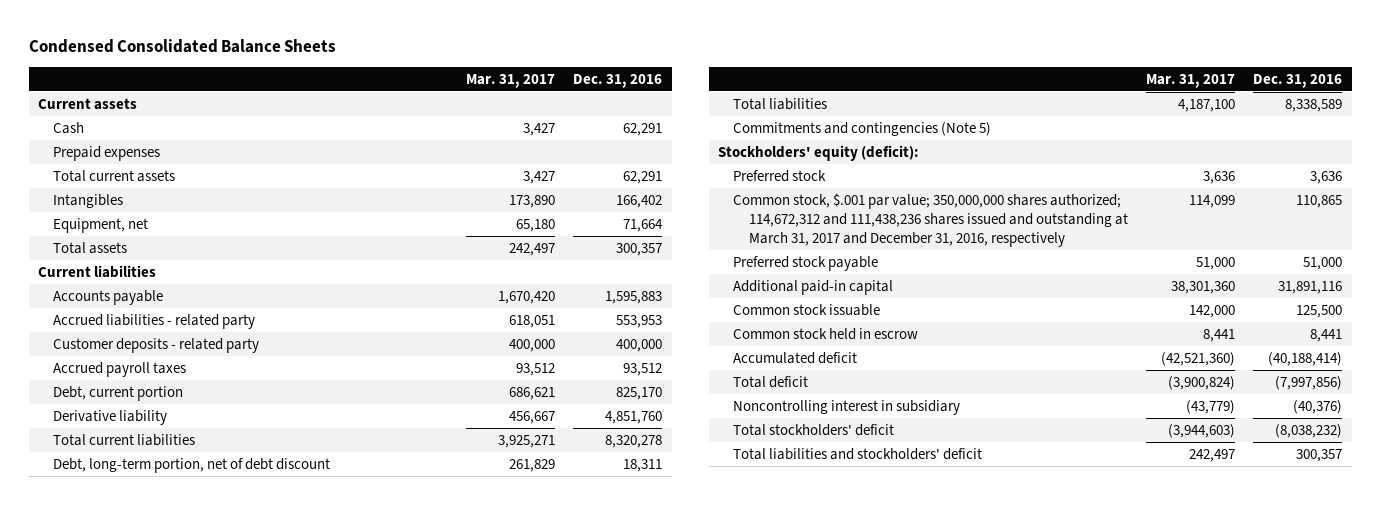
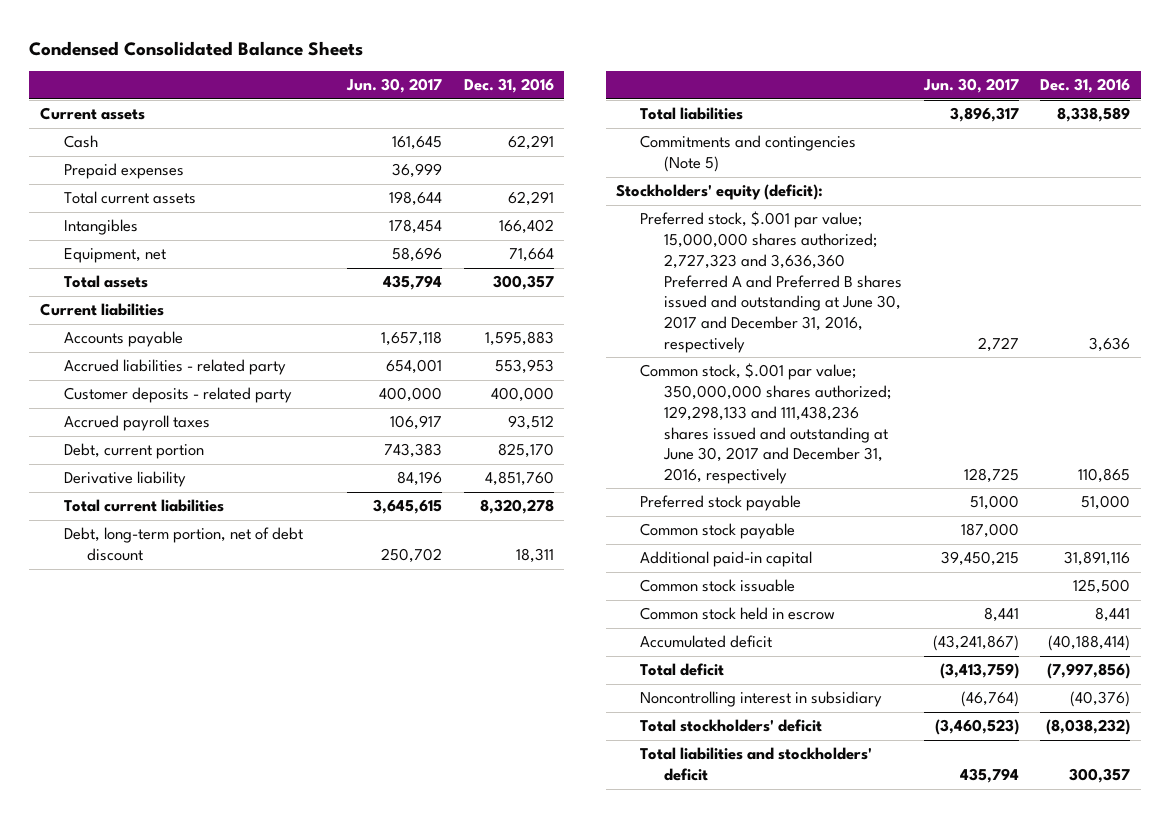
- | Mar. 31, 2017 | Dec. 31, 2016
+ | Jun. 30, 2017 | Dec. 31, 2016
- Preferred stock | 3,636 | 3,636
- Common stock, $.001 par value; 350,000,000 shares authorized; 114,672,312 and 111,438,236 shares issued and outstanding at March 31, 2017 and December 31, 2016, respectively | 114,099 | 110,865
+ Preferred stock, $.001 par value; 15,000,000 shares authorized; 2,727,323 and 3,636,360 Preferred A and Preferred B shares issued and outstanding at June 30, 2017 and December 31, 2016, respectively | 2,727 | 3,636
+ Common stock, $.001 par value; 350,000,000 shares authorized; 129,298,133 and 111,438,236 shares issued and outstanding at June 30, 2017 and December 31, 2016, respectively | 128,725 | 110,865
+ Common stock payable | 187,000 |

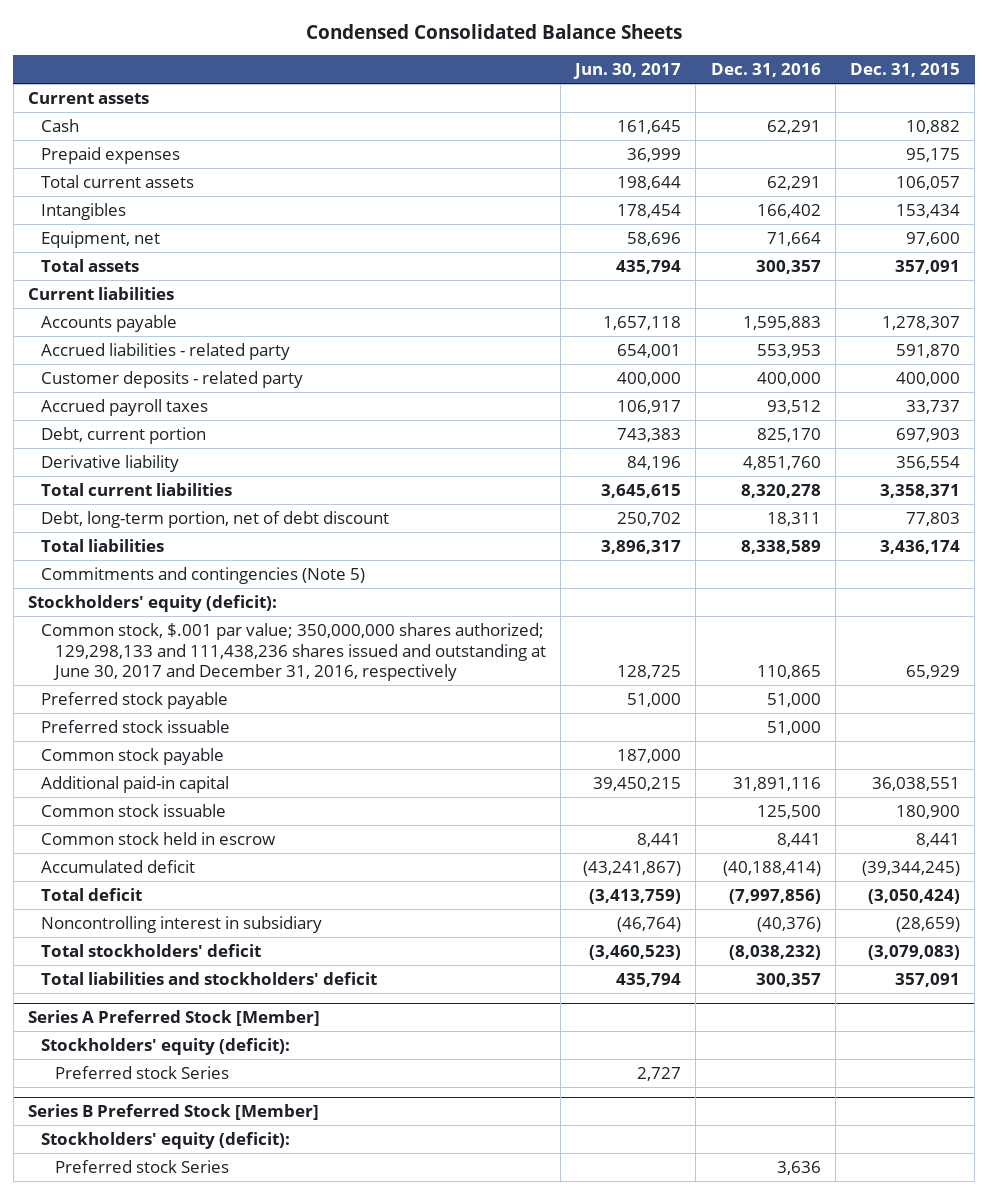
- | Jun. 30, 2017 | Dec. 31, 2016
+ | Jun. 30, 2017 | Dec. 31, 2016 | Dec. 31, 2015
- Preferred stock, $.001 par value; 15,000,000 shares authorized; 2,727,323 and 3,636,360 Preferred A and Preferred B shares issued and outstanding at June 30, 2017 and December 31, 2016, respectively | 2,727 | 3,636
+ Preferred stock issuable | | 51,000 |
+ Series A Preferred Stock [Member]
+ Stockholders' equity (deficit):
+ Preferred stock Series | 2,727 | |
+ Series B Preferred Stock [Member]
+ Stockholders' equity (deficit):
+ Preferred stock Series | | 3,636 |

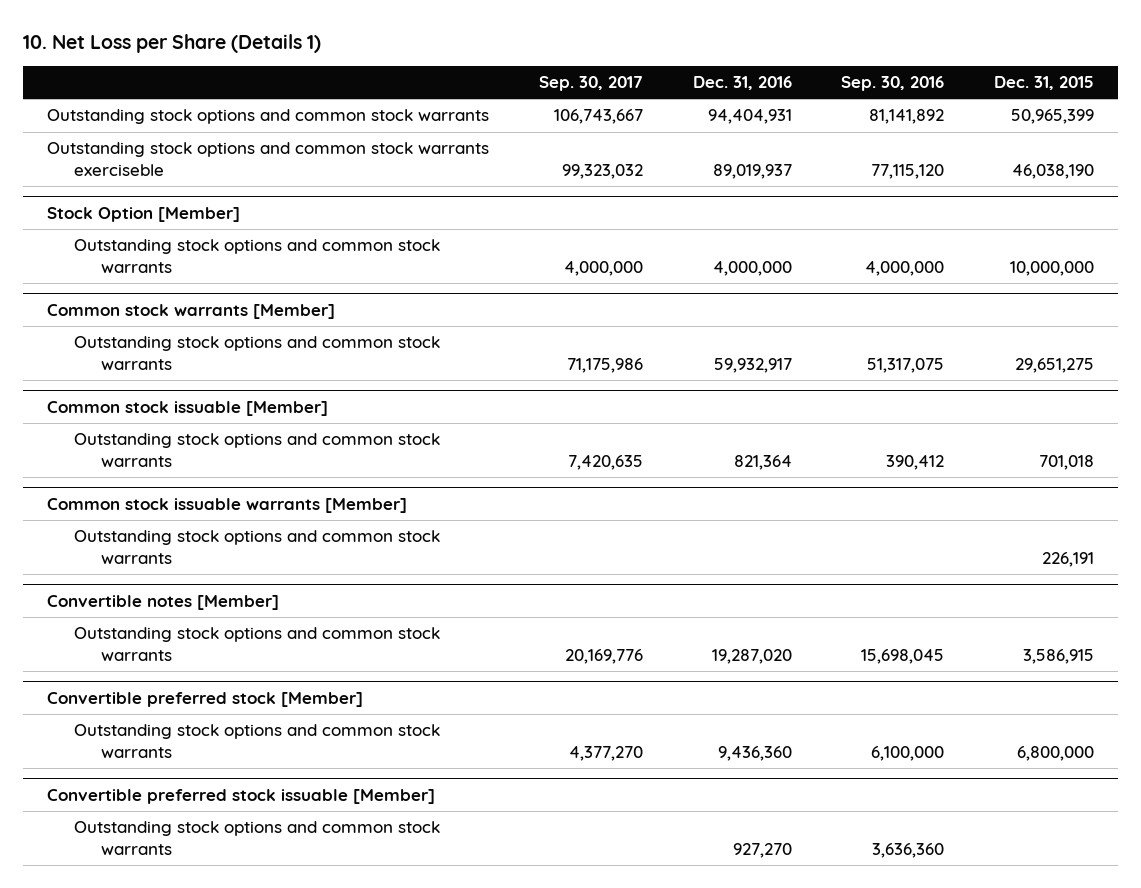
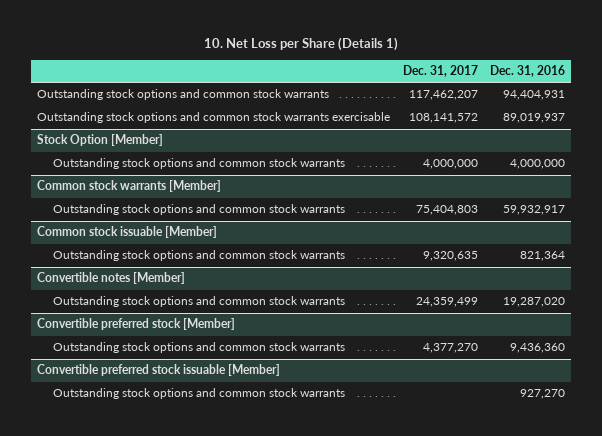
- | Sep. 30, 2017 | Dec. 31, 2016 | Sep. 30, 2016 | Dec. 31, 2015
+ | Dec. 31, 2017 | Dec. 31, 2016
- Outstanding stock options and common stock warrants exerciseble | 99,323,032 | 89,019,937 | 77,115,120 | 46,038,190
+ Outstanding stock options and common stock warrants exercisable | 108,141,572 | 89,019,937
- Common stock issuable warrants [Member]
- Outstanding stock options and common stock warrants | | | | 226,191

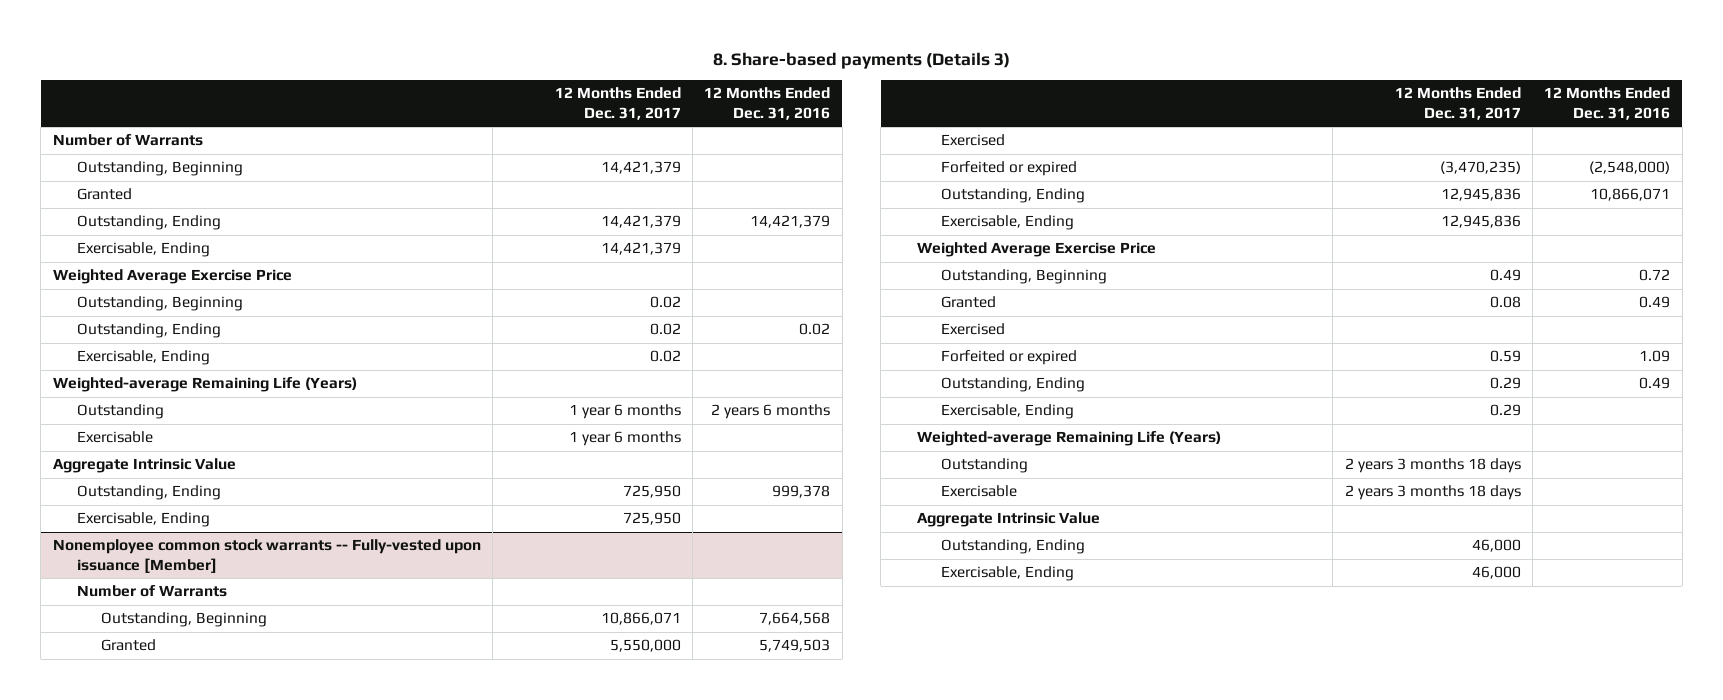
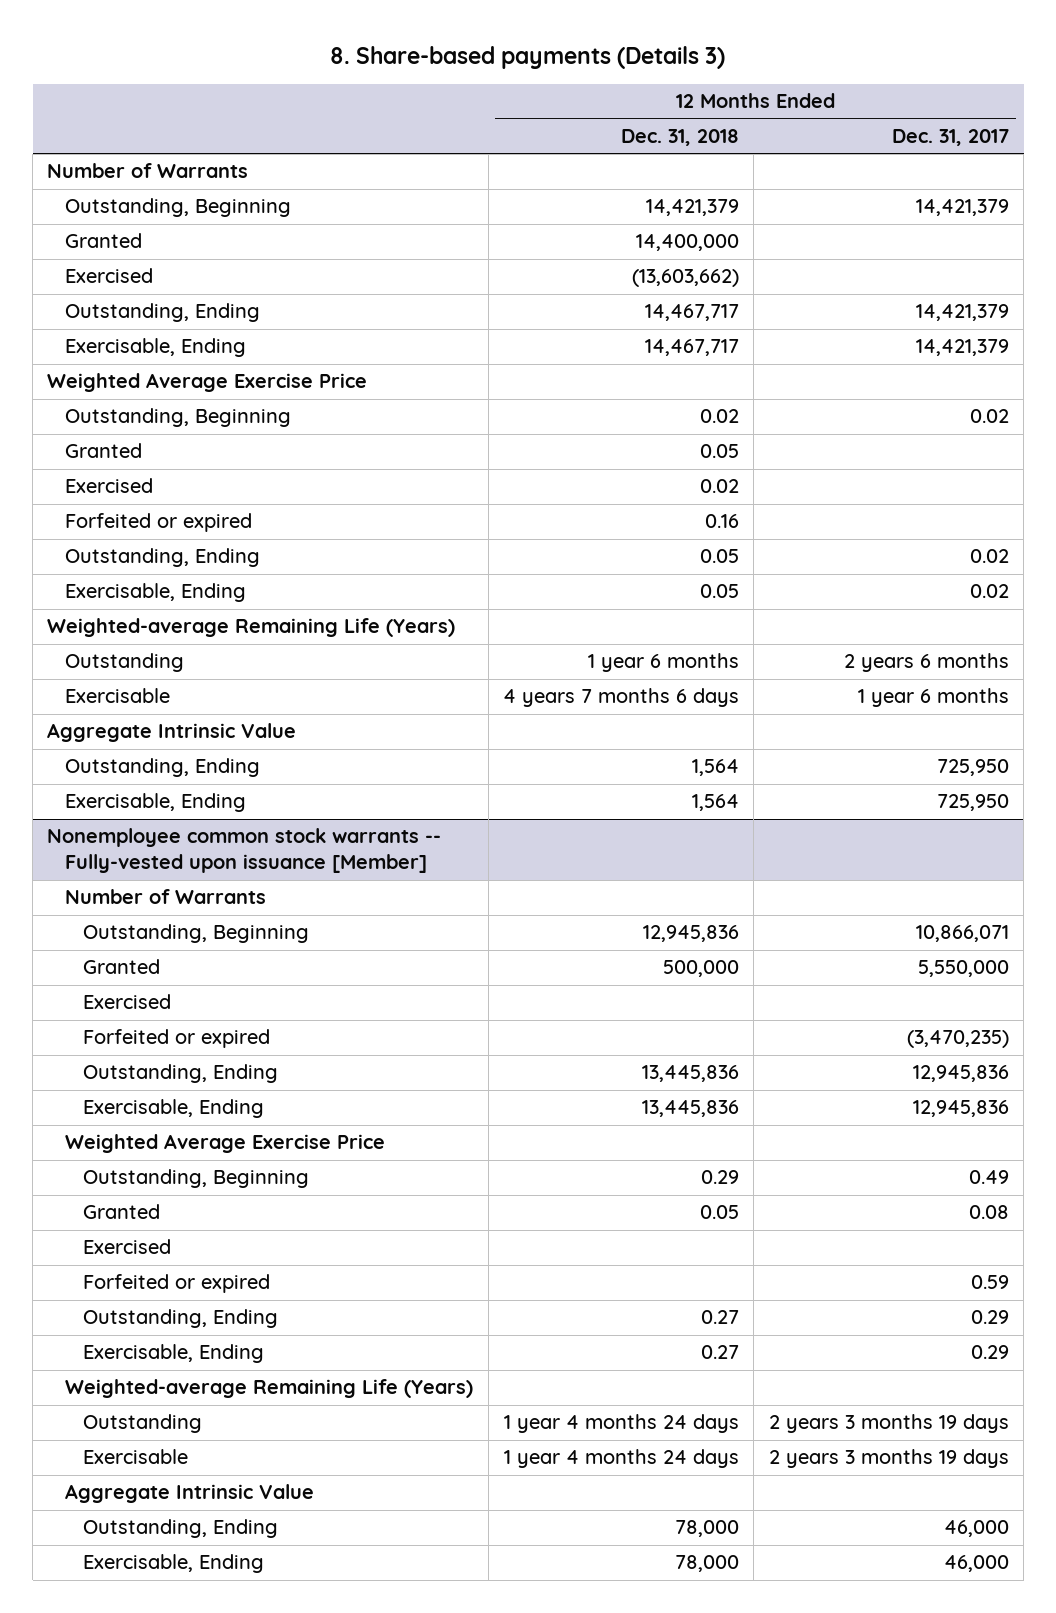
- | 12 Months Ended Dec. 31, 2017 | 12 Months Ended Dec. 31, 2016
+ | 12 Months Ended Dec. 31, 2018 | 12 Months Ended Dec. 31, 2017
+ Exercised | (13,603,662) |
+ Granted | 0.05 |
+ Exercised | 0.02 |
+ Forfeited or expired | 0.16 |
- Outstanding | 1 year 6 months | 2 years 6 months
+ Outstanding | 1 year 6 months | 2 years 6 months
@ Nonemployee common stock warrants -- Fully-vested upon issuance [Member]
- Outstanding | 2 years 3 months 18 days |
- Exercisable | 2 years 3 months 18 days |
+ Outstanding | 1 year 4 months 24 days | 2 years 3 months 19 days
+ Exercisable | 1 year 4 months 24 days | 2 years 3 months 19 days

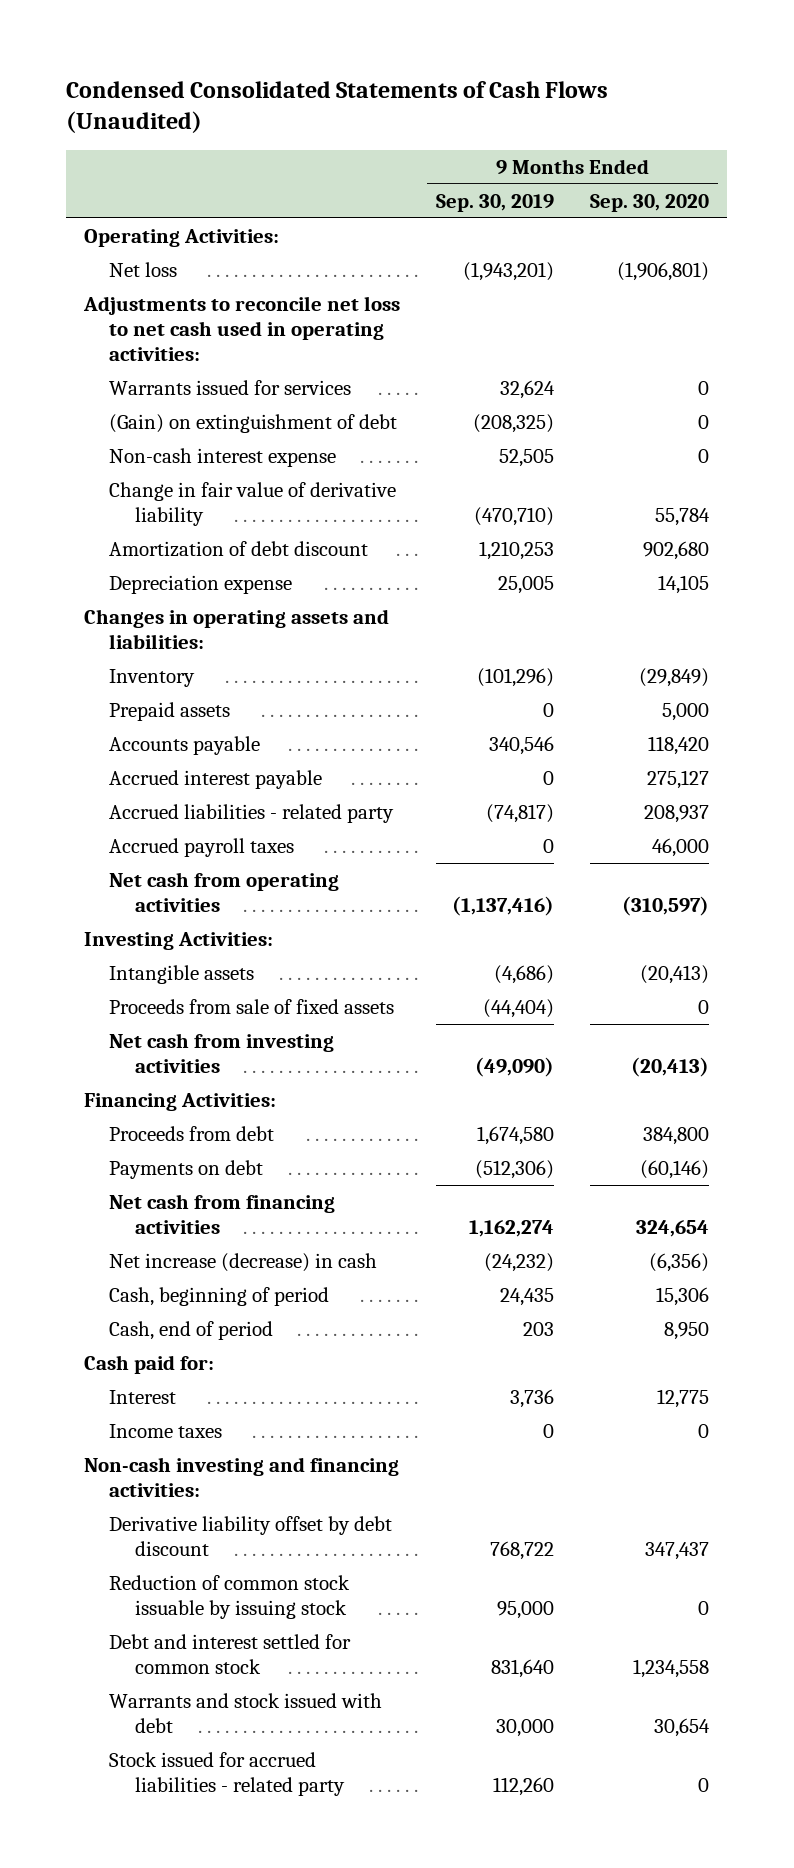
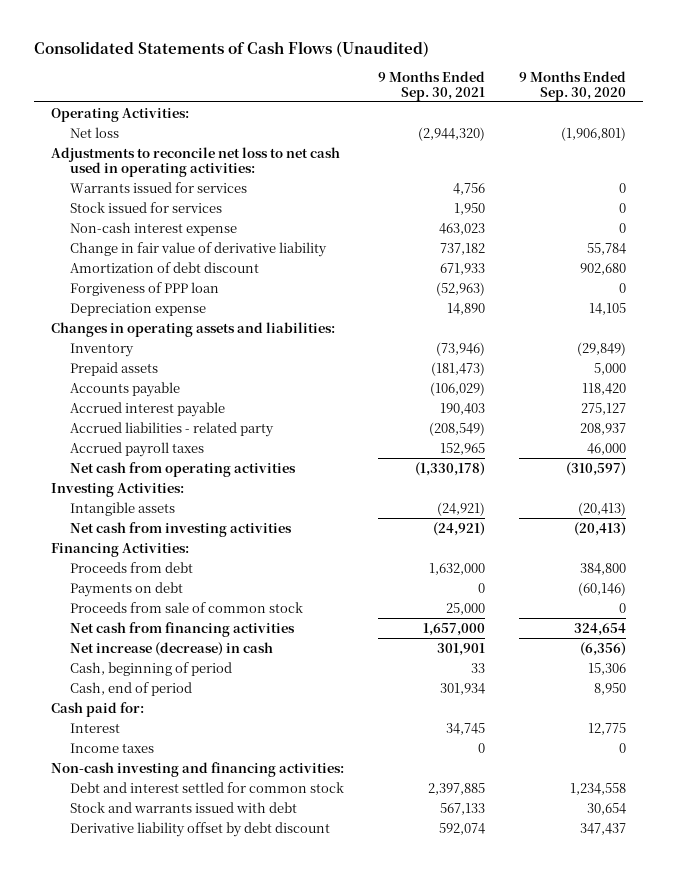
- Condensed Consolidated Statements of Cash Flows (Unaudited)
+ Consolidated Statements of Cash Flows (Unaudited)
- | 9 Months Ended Sep. 30, 2019 | 9 Months Ended Sep. 30, 2020
+ | 9 Months Ended Sep. 30, 2021 | 9 Months Ended Sep. 30, 2020
- (Gain) on extinguishment of debt | (208,325) | 0
+ Stock issued for services | 1,950 | 0
+ Forgiveness of PPP loan | (52,963) | 0
- Proceeds from sale of fixed assets | (44,404) | 0
+ Proceeds from sale of common stock | 25,000 | 0
- Reduction of common stock issuable by issuing stock | 95,000 | 0
- Warrants and stock issued with debt | 30,000 | 30,654
- Stock issued for accrued liabilities - related party | 112,260 | 0
+ Stock and warrants issued with debt | 567,133 | 30,654
moved down: Derivative liability offset by debt discount | 592,074 | 347,437

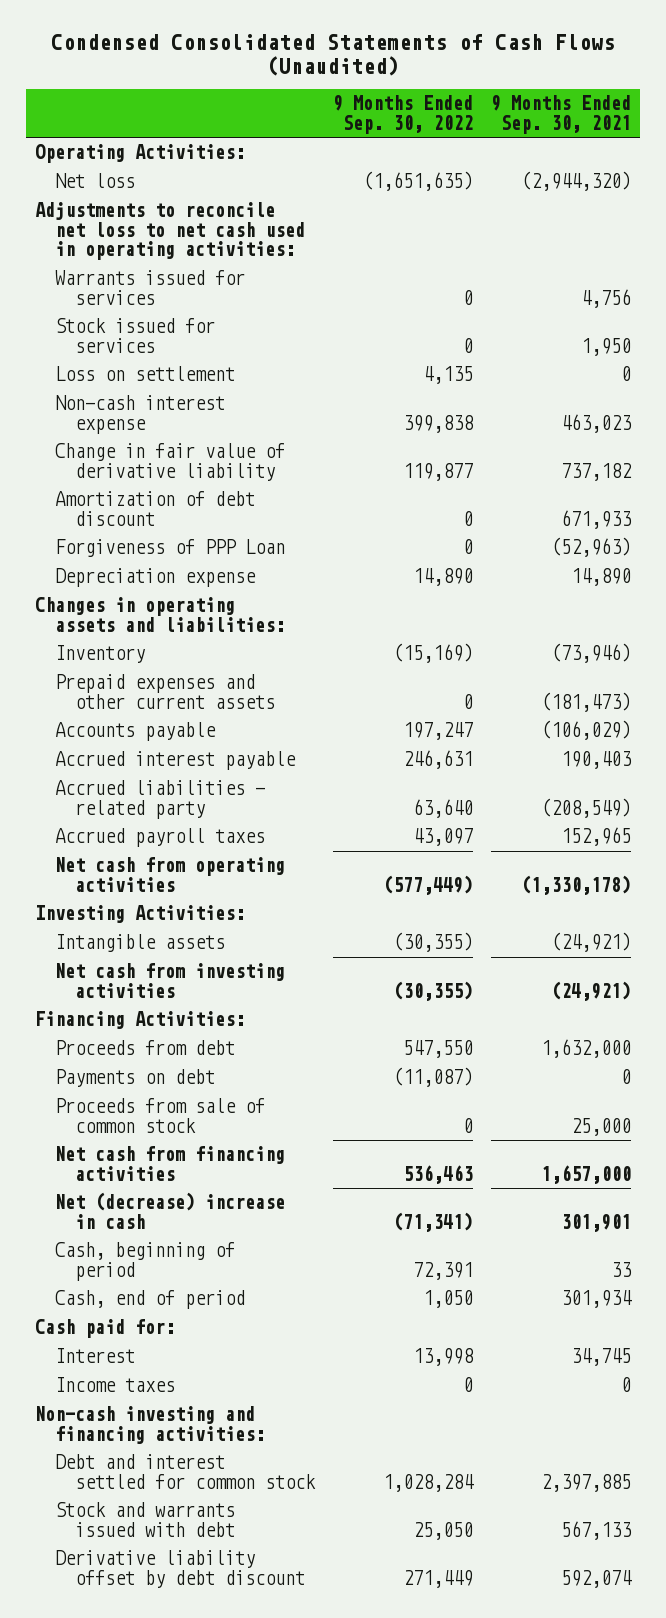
- Consolidated Statements of Cash Flows (Unaudited)
+ Condensed Consolidated Statements of Cash Flows (Unaudited)
- | 9 Months Ended Sep. 30, 2021 | 9 Months Ended Sep. 30, 2020
+ | 9 Months Ended Sep. 30, 2022 | 9 Months Ended Sep. 30, 2021
+ Loss on settlement | 4,135 | 0
- Forgiveness of PPP loan | (52,963) | 0
+ Forgiveness of PPP Loan | 0 | (52,963)
- Prepaid assets | (181,473) | 5,000
+ Prepaid expenses and other current assets | 0 | (181,473)
- Net increase (decrease) in cash | 301,901 | (6,356)
+ Net (decrease) increase in cash | (71,341) | 301,901

